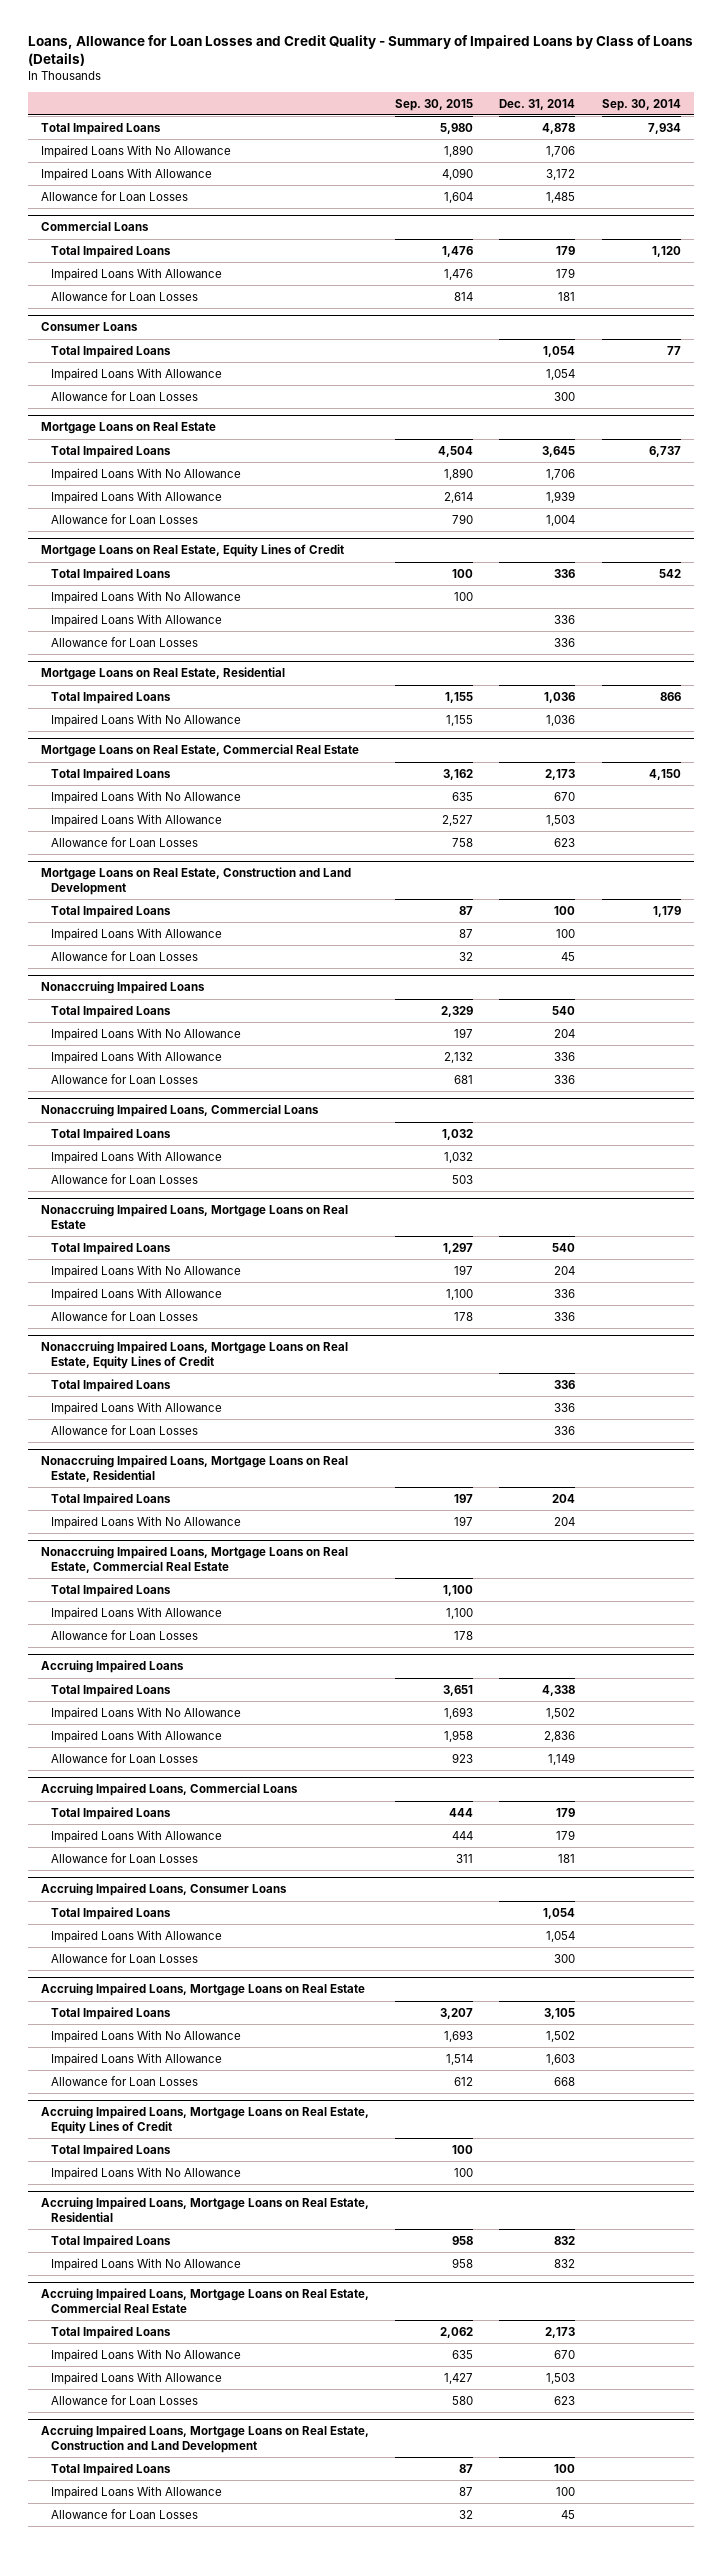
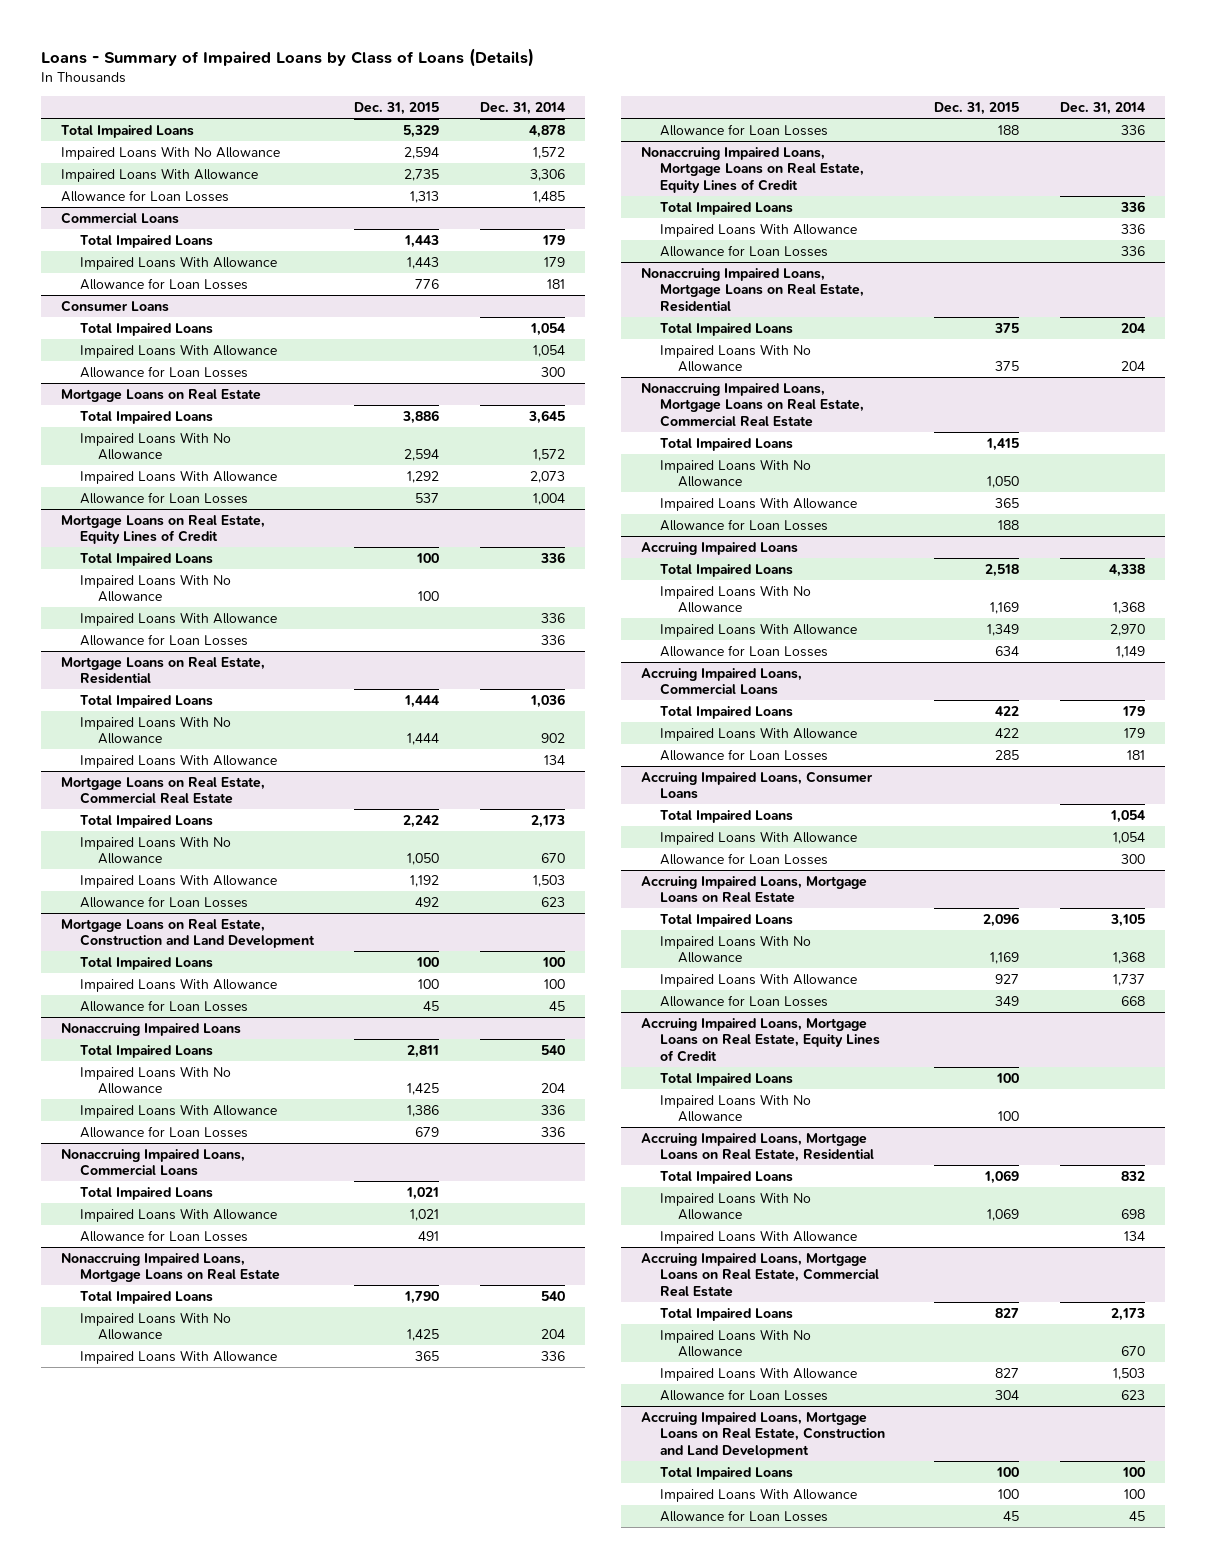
- Loans, Allowance for Loan Losses and Credit Quality - Summary of Impaired Loans by Class of Loans (Details)
+ Loans - Summary of Impaired Loans by Class of Loans (Details)
- | Sep. 30, 2015 | Dec. 31, 2014 | Sep. 30, 2014
+ | Dec. 31, 2015 | Dec. 31, 2014
- Impaired Loans With No Allowance | 1,890 | 1,706 |
- Impaired Loans With Allowance | 4,090 | 3,172 |
+ Impaired Loans With No Allowance | 2,594 | 1,572
+ Impaired Loans With Allowance | 2,735 | 3,306
@ Mortgage Loans on Real Estate
- Impaired Loans With No Allowance | 1,890 | 1,706 |
- Impaired Loans With Allowance | 2,614 | 1,939 |
+ Impaired Loans With No Allowance | 2,594 | 1,572
+ Impaired Loans With Allowance | 1,292 | 2,073
@ Mortgage Loans on Real Estate, Residential
- Impaired Loans With No Allowance | 1,155 | 1,036 |
+ Impaired Loans With No Allowance | 1,444 | 902
+ Impaired Loans With Allowance | | 134
@ Nonaccruing Impaired Loans, Mortgage Loans on Real Estate, Commercial Real Estate
+ Impaired Loans With No Allowance | 1,050 |
@ Accruing Impaired Loans
- Impaired Loans With No Allowance | 1,693 | 1,502 |
- Impaired Loans With Allowance | 1,958 | 2,836 |
+ Impaired Loans With No Allowance | 1,169 | 1,368
+ Impaired Loans With Allowance | 1,349 | 2,970
@ Accruing Impaired Loans, Mortgage Loans on Real Estate
- Impaired Loans With No Allowance | 1,693 | 1,502 |
- Impaired Loans With Allowance | 1,514 | 1,603 |
+ Impaired Loans With No Allowance | 1,169 | 1,368
+ Impaired Loans With Allowance | 927 | 1,737
@ Accruing Impaired Loans, Mortgage Loans on Real Estate, Residential
- Impaired Loans With No Allowance | 958 | 832 |
+ Impaired Loans With No Allowance | 1,069 | 698
+ Impaired Loans With Allowance | | 134

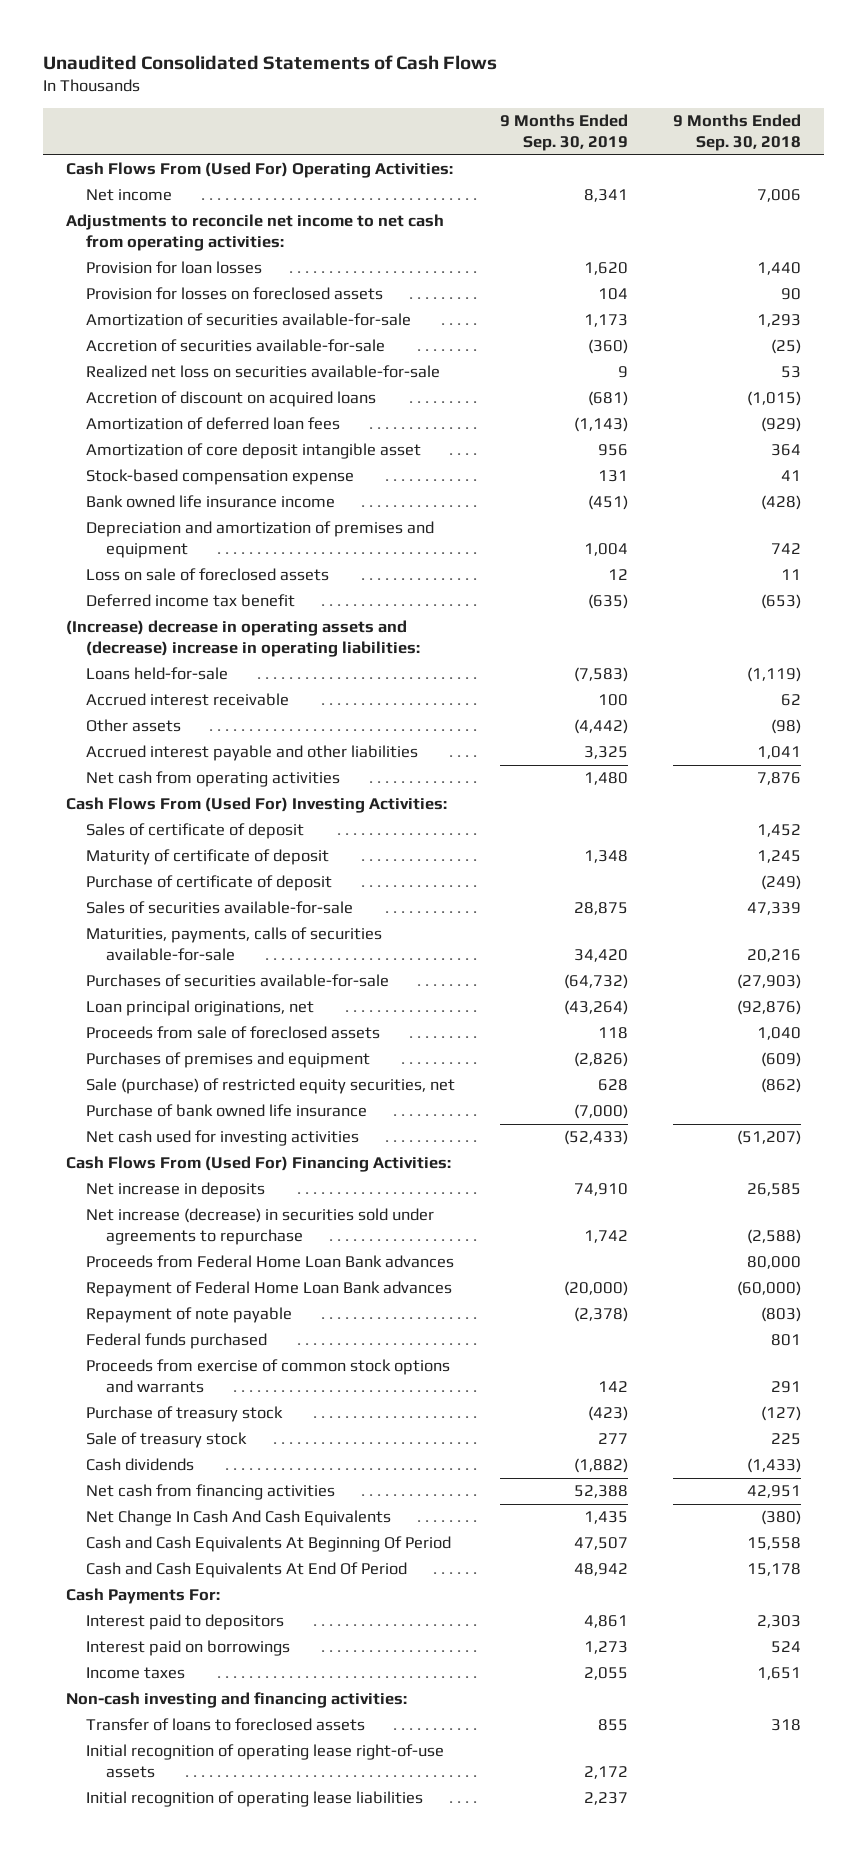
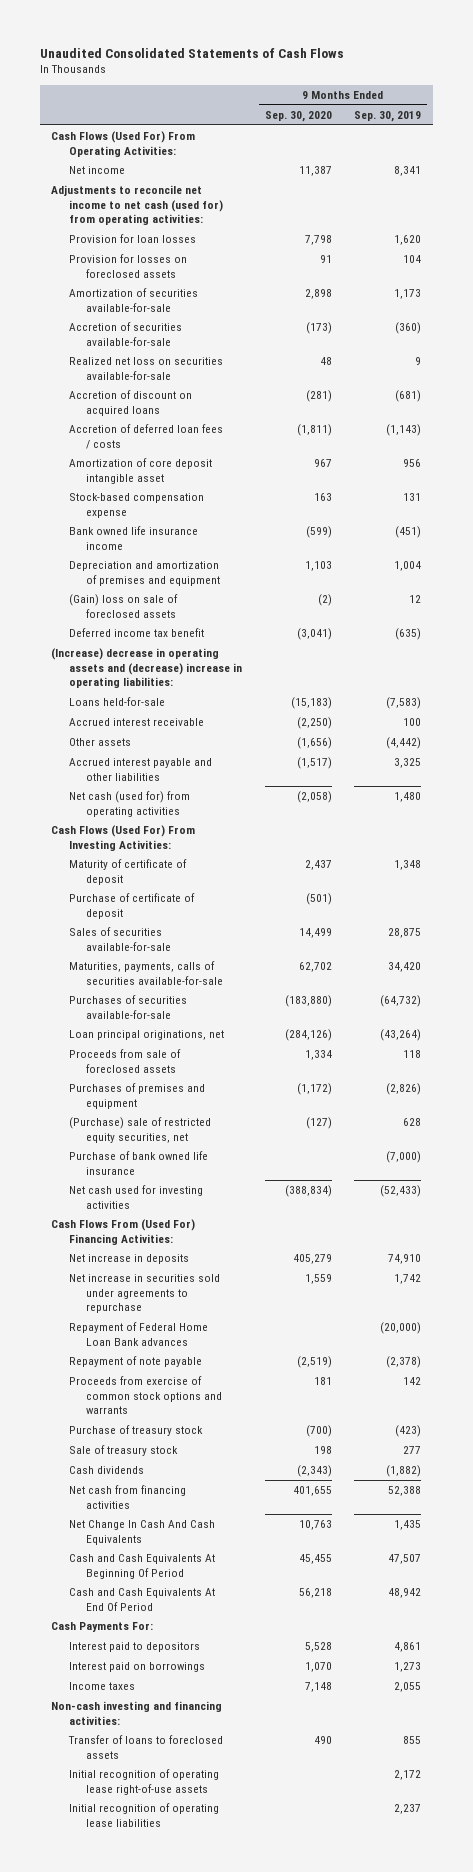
- | 9 Months Ended Sep. 30, 2019 | 9 Months Ended Sep. 30, 2018
+ | 9 Months Ended Sep. 30, 2020 | 9 Months Ended Sep. 30, 2019
- Cash Flows From (Used For) Operating Activities:
+ Cash Flows (Used For) From Operating Activities:
- Adjustments to reconcile net income to net cash from operating activities:
+ Adjustments to reconcile net income to net cash (used for) from operating activities:
- Amortization of deferred loan fees | (1,143) | (929)
+ Accretion of deferred loan fees / costs | (1,811) | (1,143)
- Loss on sale of foreclosed assets | 12 | 11
+ (Gain) loss on sale of foreclosed assets | (2) | 12
- Net cash from operating activities | 1,480 | 7,876
- Cash Flows From (Used For) Investing Activities:
- Sales of certificate of deposit | | 1,452
+ Net cash (used for) from operating activities | (2,058) | 1,480
+ Cash Flows (Used For) From Investing Activities:
- Sale (purchase) of restricted equity securities, net | 628 | (862)
+ (Purchase) sale of restricted equity securities, net | (127) | 628
- Net increase (decrease) in securities sold under agreements to repurchase | 1,742 | (2,588)
- Proceeds from Federal Home Loan Bank advances | | 80,000
+ Net increase in securities sold under agreements to repurchase | 1,559 | 1,742
- Federal funds purchased | | 801

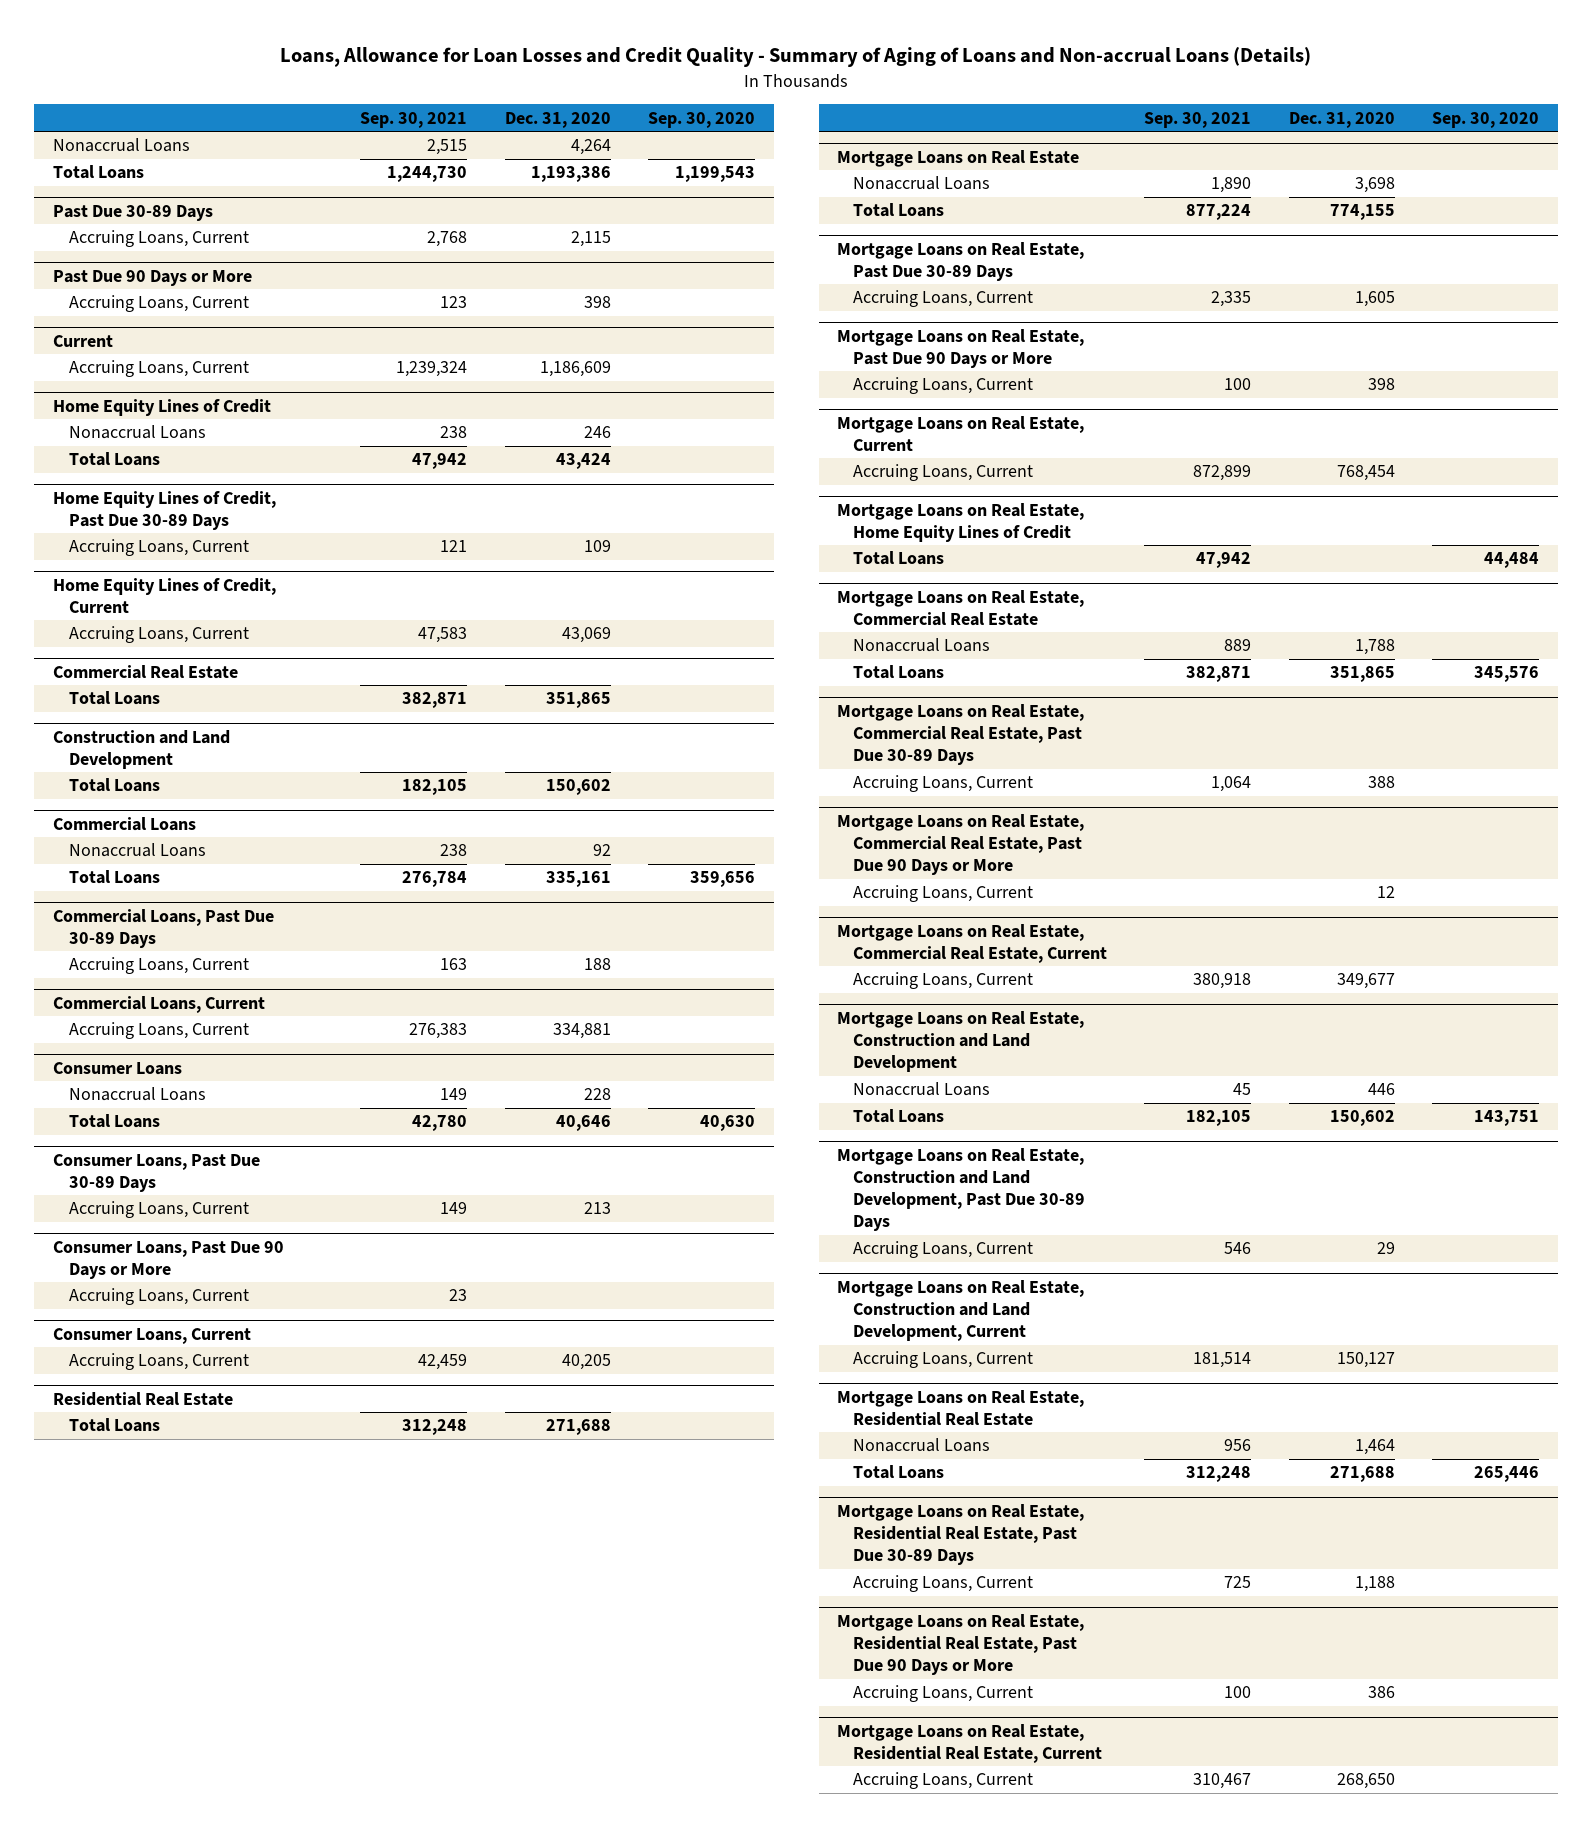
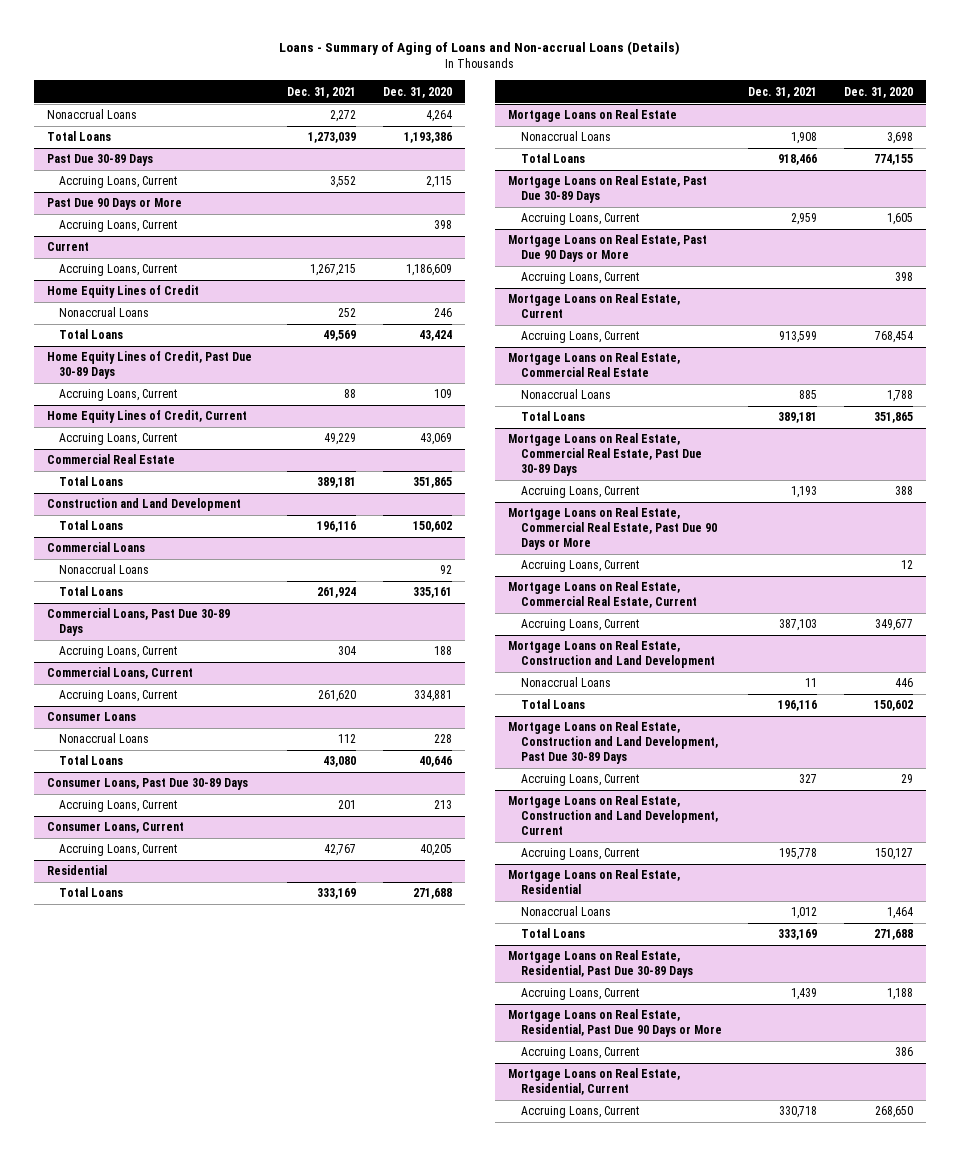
- Loans, Allowance for Loan Losses and Credit Quality - Summary of Aging of Loans and Non-accrual Loans (Details)
+ Loans - Summary of Aging of Loans and Non-accrual Loans (Details)
- | Sep. 30, 2021 | Dec. 31, 2020 | Sep. 30, 2020
+ | Dec. 31, 2021 | Dec. 31, 2020
- Consumer Loans, Past Due 90 Days or More
- Accruing Loans, Current | 23 | |
- Residential Real Estate
+ Residential
- Mortgage Loans on Real Estate, Home Equity Lines of Credit
- Total Loans | 47,942 | | 44,484
- Mortgage Loans on Real Estate, Residential Real Estate
+ Mortgage Loans on Real Estate, Residential
- Mortgage Loans on Real Estate, Residential Real Estate, Past Due 30-89 Days
+ Mortgage Loans on Real Estate, Residential, Past Due 30-89 Days
- Mortgage Loans on Real Estate, Residential Real Estate, Past Due 90 Days or More
+ Mortgage Loans on Real Estate, Residential, Past Due 90 Days or More
- Mortgage Loans on Real Estate, Residential Real Estate, Current
+ Mortgage Loans on Real Estate, Residential, Current

